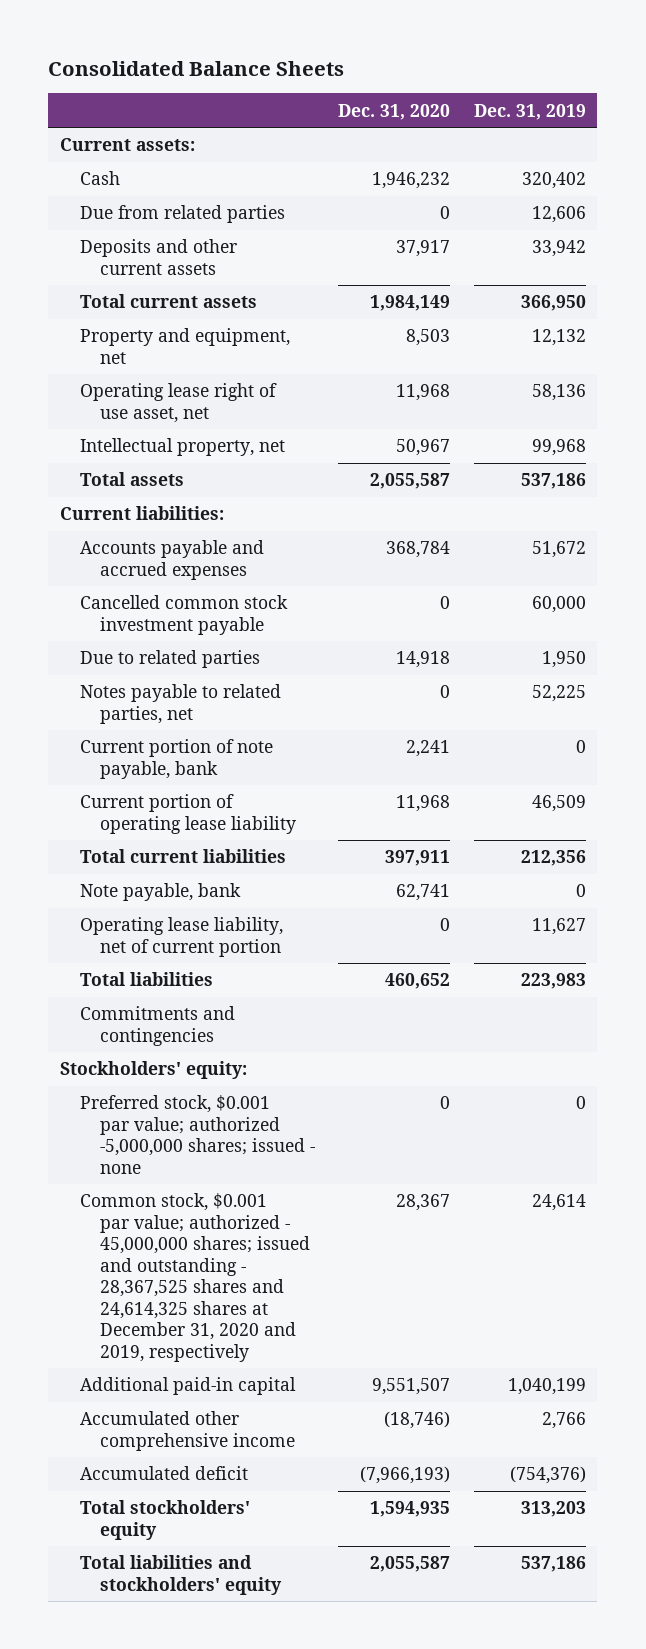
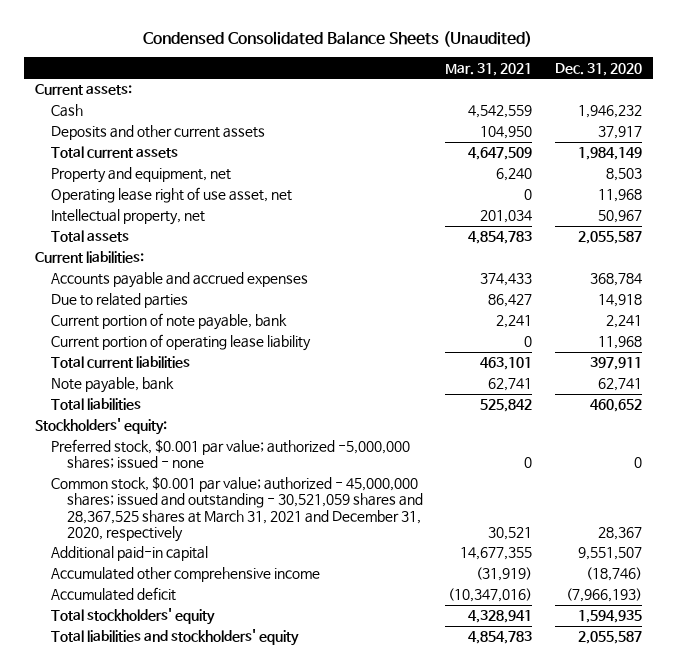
- Consolidated Balance Sheets
+ Condensed Consolidated Balance Sheets (Unaudited)
- | Dec. 31, 2020 | Dec. 31, 2019
+ | Mar. 31, 2021 | Dec. 31, 2020
- Due from related parties | 0 | 12,606
- Cancelled common stock investment payable | 0 | 60,000
- Notes payable to related parties, net | 0 | 52,225
- Operating lease liability, net of current portion | 0 | 11,627
- Commitments and contingencies
- Common stock, $0.001 par value; authorized - 45,000,000 shares; issued and outstanding - 28,367,525 shares and 24,614,325 shares at December 31, 2020 and 2019, respectively | 28,367 | 24,614
+ Common stock, $0.001 par value; authorized - 45,000,000 shares; issued and outstanding - 30,521,059 shares and 28,367,525 shares at March 31, 2021 and December 31, 2020, respectively | 30,521 | 28,367

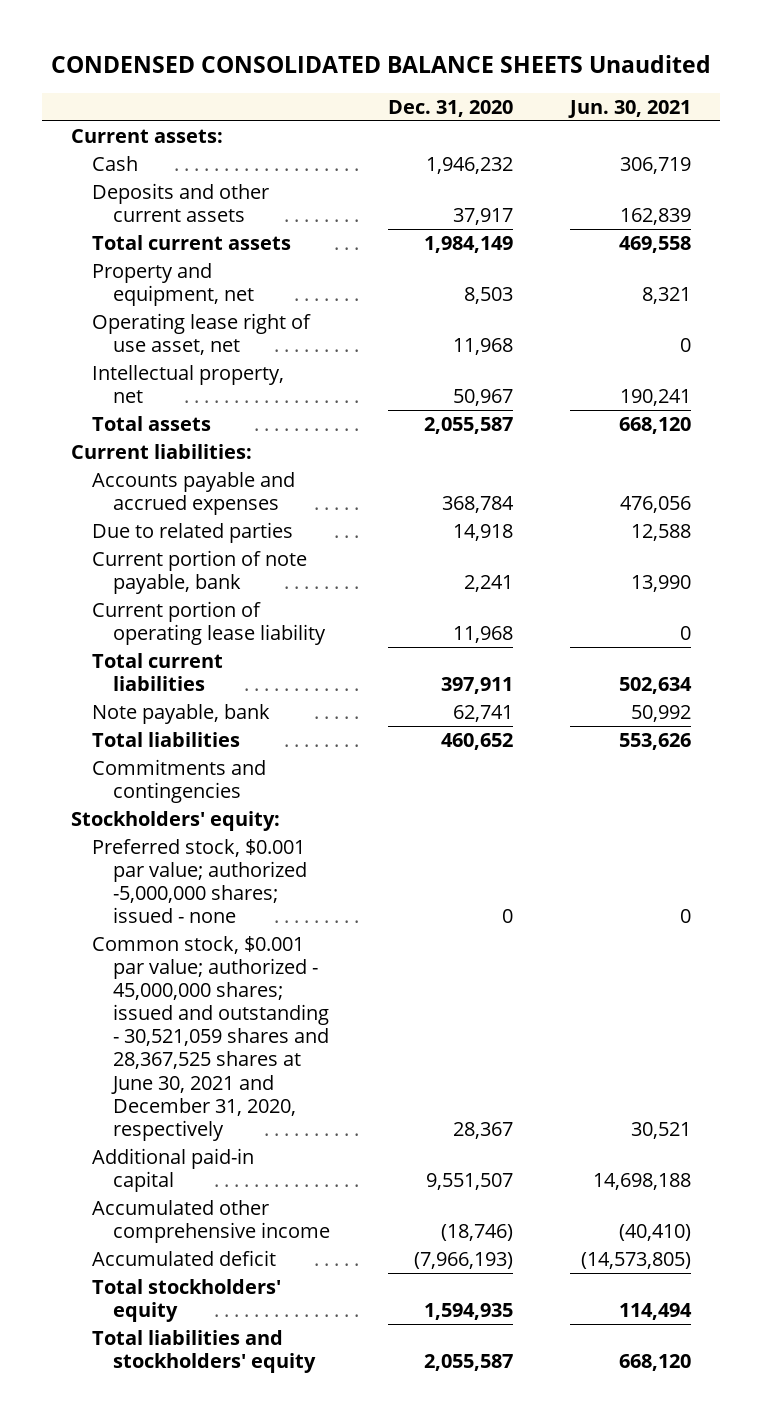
- Condensed Consolidated Balance Sheets (Unaudited)
+ CONDENSED CONSOLIDATED BALANCE SHEETS Unaudited
- | Mar. 31, 2021 | Dec. 31, 2020
+ | Dec. 31, 2020 | Jun. 30, 2021
+ Commitments and contingencies
- Common stock, $0.001 par value; authorized - 45,000,000 shares; issued and outstanding - 30,521,059 shares and 28,367,525 shares at March 31, 2021 and December 31, 2020, respectively | 30,521 | 28,367
+ Common stock, $0.001 par value; authorized - 45,000,000 shares; issued and outstanding - 30,521,059 shares and 28,367,525 shares at June 30, 2021 and December 31, 2020, respectively | 28,367 | 30,521

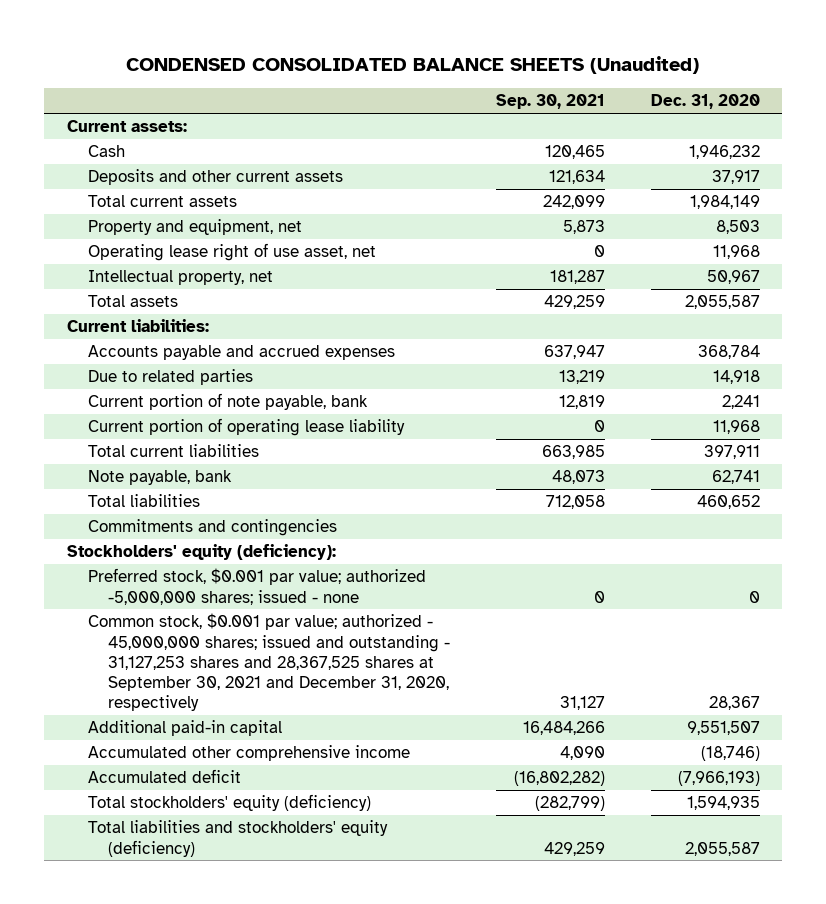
- CONDENSED CONSOLIDATED BALANCE SHEETS Unaudited
+ CONDENSED CONSOLIDATED BALANCE SHEETS (Unaudited)
- | Dec. 31, 2020 | Jun. 30, 2021
+ | Sep. 30, 2021 | Dec. 31, 2020
- Stockholders' equity:
+ Stockholders' equity (deficiency):
- Common stock, $0.001 par value; authorized - 45,000,000 shares; issued and outstanding - 30,521,059 shares and 28,367,525 shares at June 30, 2021 and December 31, 2020, respectively | 28,367 | 30,521
+ Common stock, $0.001 par value; authorized - 45,000,000 shares; issued and outstanding - 31,127,253 shares and 28,367,525 shares at September 30, 2021 and December 31, 2020, respectively | 31,127 | 28,367
- Total stockholders' equity | 1,594,935 | 114,494
- Total liabilities and stockholders' equity | 2,055,587 | 668,120
+ Total stockholders' equity (deficiency) | (282,799) | 1,594,935
+ Total liabilities and stockholders' equity (deficiency) | 429,259 | 2,055,587

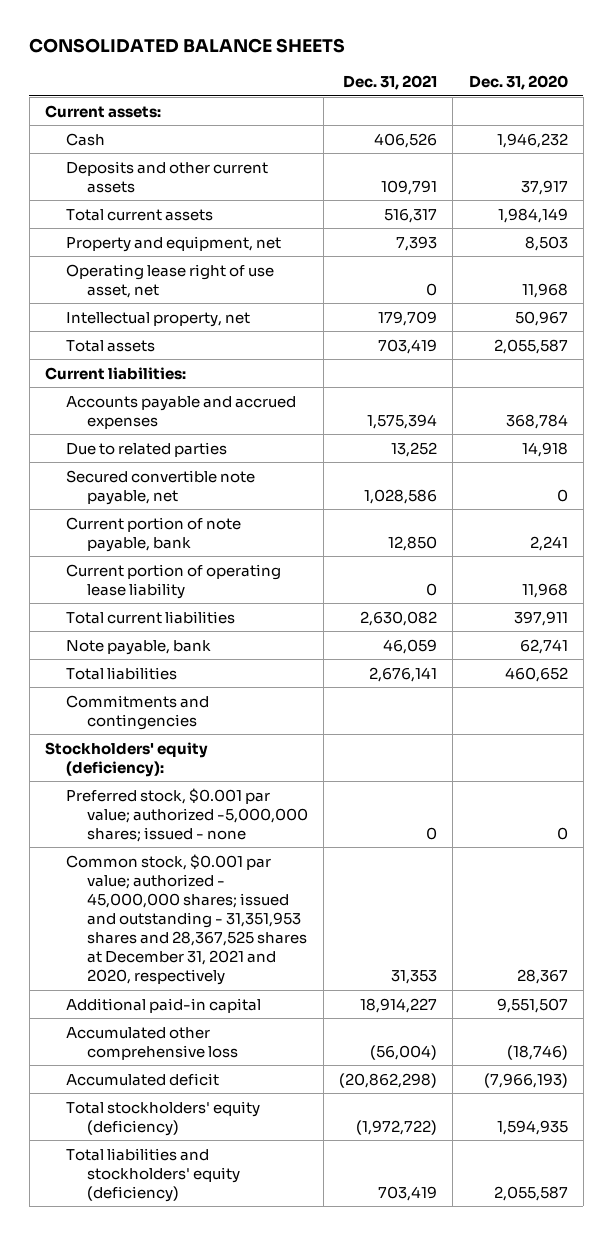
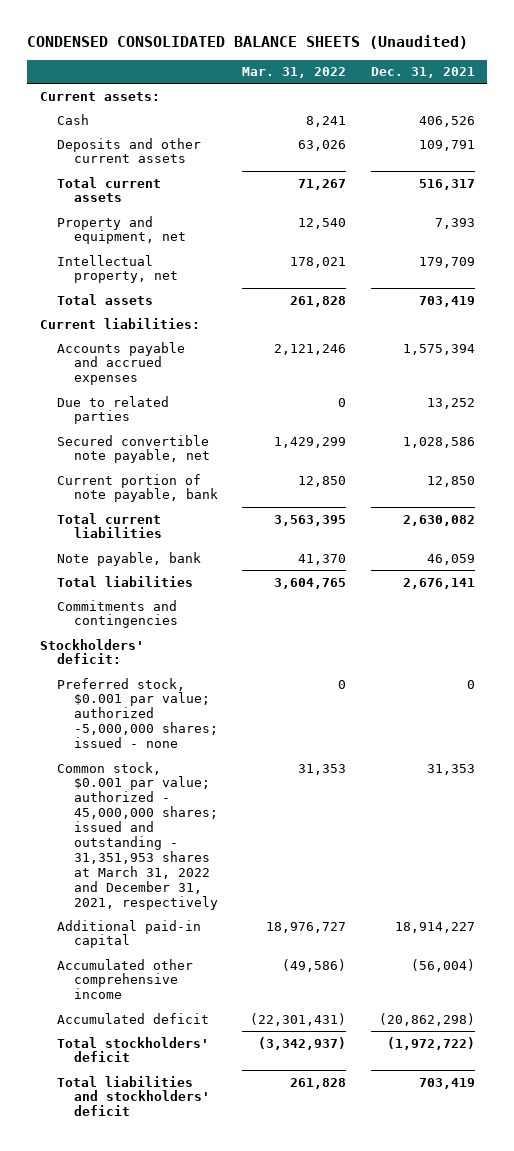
- CONSOLIDATED BALANCE SHEETS
+ CONDENSED CONSOLIDATED BALANCE SHEETS (Unaudited)
- | Dec. 31, 2021 | Dec. 31, 2020
+ | Mar. 31, 2022 | Dec. 31, 2021
- Operating lease right of use asset, net | 0 | 11,968
- Current portion of operating lease liability | 0 | 11,968
- Stockholders' equity (deficiency):
+ Stockholders' deficit:
- Common stock, $0.001 par value; authorized - 45,000,000 shares; issued and outstanding - 31,351,953 shares and 28,367,525 shares at December 31, 2021 and 2020, respectively | 31,353 | 28,367
+ Common stock, $0.001 par value; authorized - 45,000,000 shares; issued and outstanding - 31,351,953 shares at March 31, 2022 and December 31, 2021, respectively | 31,353 | 31,353
- Accumulated other comprehensive loss | (56,004) | (18,746)
+ Accumulated other comprehensive income | (49,586) | (56,004)
- Total stockholders' equity (deficiency) | (1,972,722) | 1,594,935
- Total liabilities and stockholders' equity (deficiency) | 703,419 | 2,055,587
+ Total stockholders' deficit | (3,342,937) | (1,972,722)
+ Total liabilities and stockholders' deficit | 261,828 | 703,419

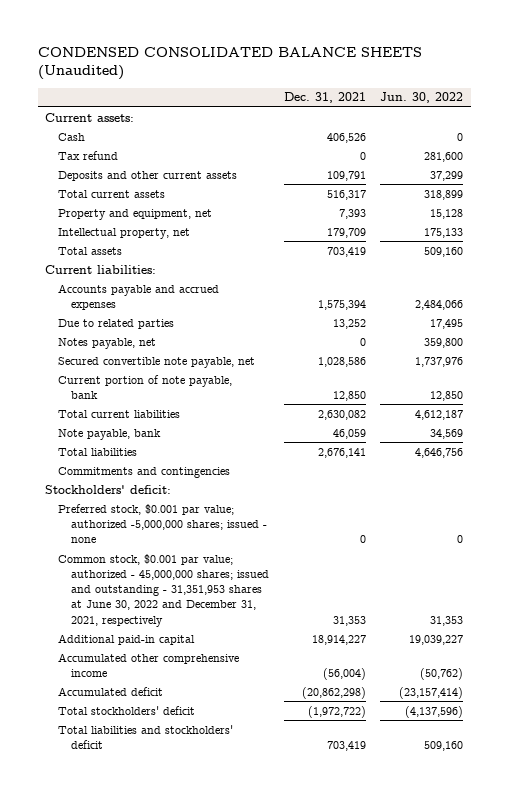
- | Mar. 31, 2022 | Dec. 31, 2021
+ | Dec. 31, 2021 | Jun. 30, 2022
+ Tax refund | 0 | 281,600
+ Notes payable, net | 0 | 359,800
- Common stock, $0.001 par value; authorized - 45,000,000 shares; issued and outstanding - 31,351,953 shares at March 31, 2022 and December 31, 2021, respectively | 31,353 | 31,353
+ Common stock, $0.001 par value; authorized - 45,000,000 shares; issued and outstanding - 31,351,953 shares at June 30, 2022 and December 31, 2021, respectively | 31,353 | 31,353

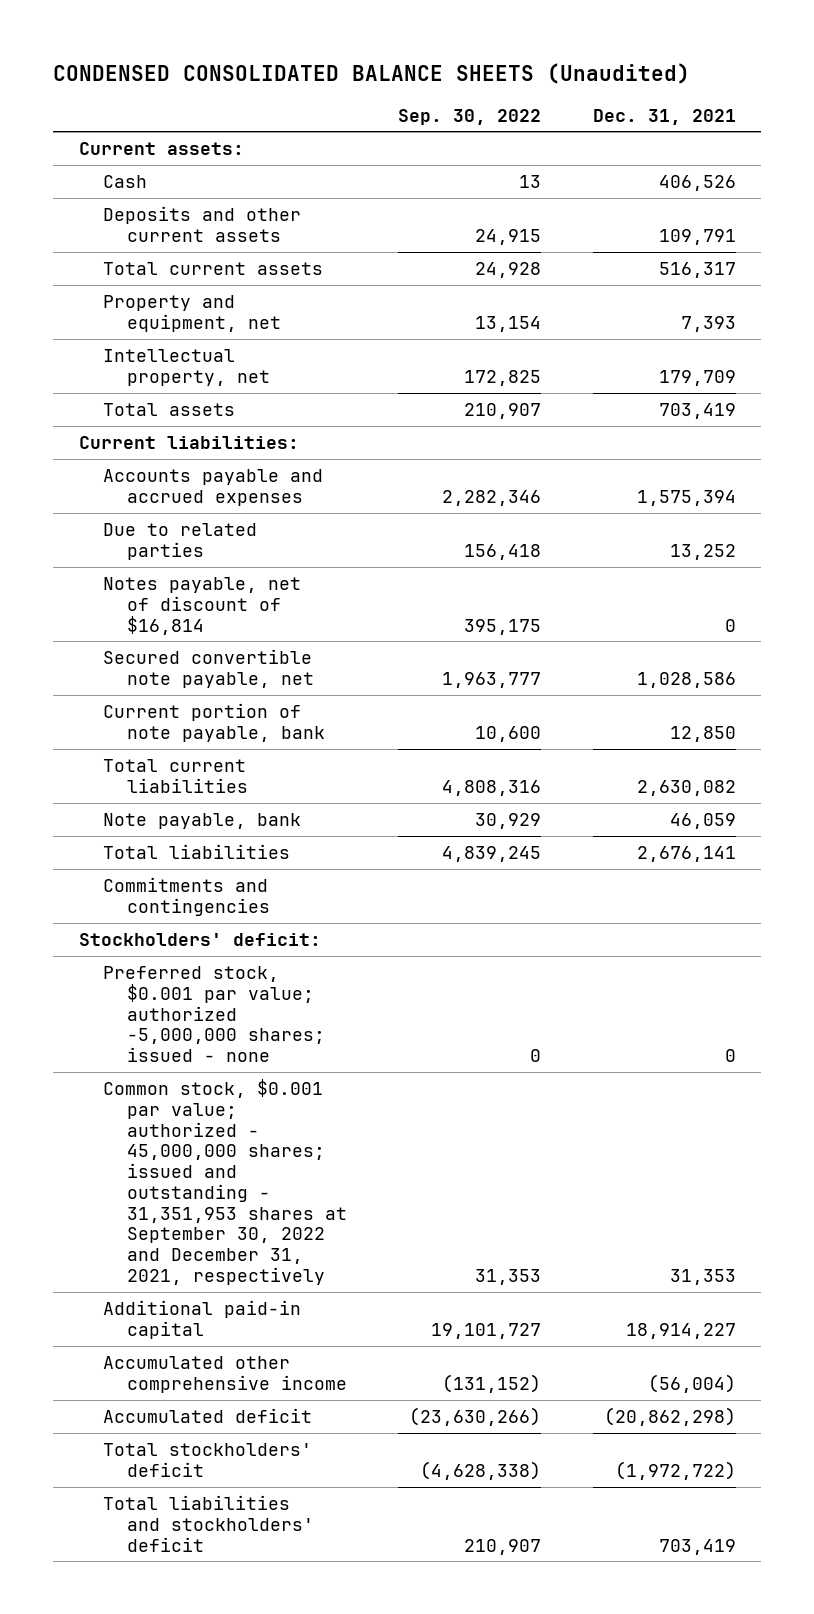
- | Dec. 31, 2021 | Jun. 30, 2022
+ | Sep. 30, 2022 | Dec. 31, 2021
- Tax refund | 0 | 281,600
- Notes payable, net | 0 | 359,800
+ Notes payable, net of discount of $16,814 | 395,175 | 0
- Common stock, $0.001 par value; authorized - 45,000,000 shares; issued and outstanding - 31,351,953 shares at June 30, 2022 and December 31, 2021, respectively | 31,353 | 31,353
+ Common stock, $0.001 par value; authorized - 45,000,000 shares; issued and outstanding - 31,351,953 shares at September 30, 2022 and December 31, 2021, respectively | 31,353 | 31,353

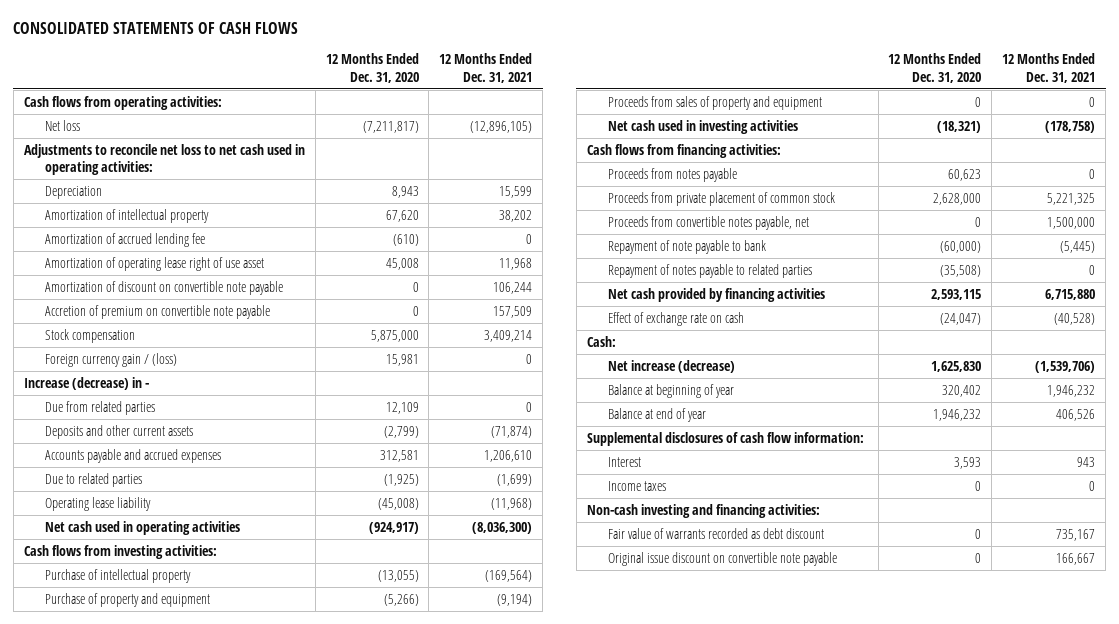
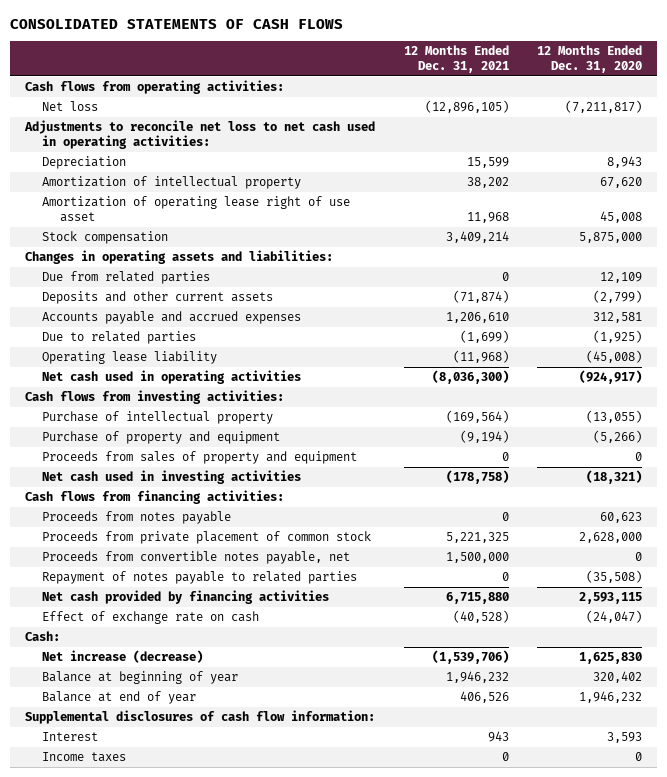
- | 12 Months Ended Dec. 31, 2020 | 12 Months Ended Dec. 31, 2021
+ | 12 Months Ended Dec. 31, 2021 | 12 Months Ended Dec. 31, 2020
- Amortization of accrued lending fee | (610) | 0
- Amortization of discount on convertible note payable | 0 | 106,244
- Accretion of premium on convertible note payable | 0 | 157,509
- Foreign currency gain / (loss) | 15,981 | 0
- Increase (decrease) in -
+ Changes in operating assets and liabilities:
- Repayment of note payable to bank | (60,000) | (5,445)
- Non-cash investing and financing activities:
- Fair value of warrants recorded as debt discount | 0 | 735,167
- Original issue discount on convertible note payable | 0 | 166,667

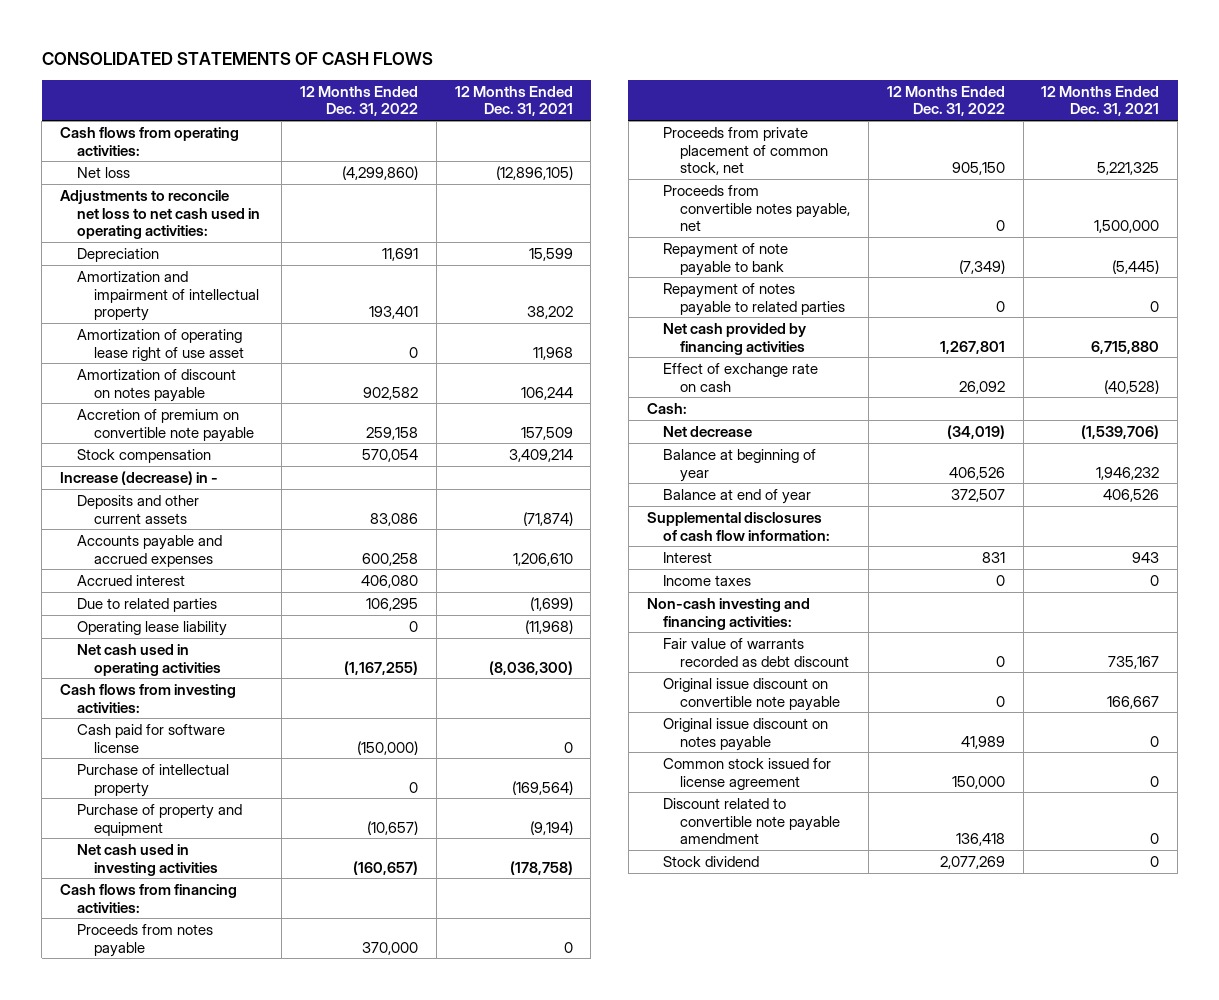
- | 12 Months Ended Dec. 31, 2021 | 12 Months Ended Dec. 31, 2020
+ | 12 Months Ended Dec. 31, 2022 | 12 Months Ended Dec. 31, 2021
- Amortization of intellectual property | 38,202 | 67,620
+ Amortization and impairment of intellectual property | 193,401 | 38,202
+ Amortization of discount on notes payable | 902,582 | 106,244
+ Accretion of premium on convertible note payable | 259,158 | 157,509
- Changes in operating assets and liabilities:
- Due from related parties | 0 | 12,109
+ Increase (decrease) in -
+ Accrued interest | 406,080 |
+ Cash paid for software license | (150,000) | 0
- Proceeds from sales of property and equipment | 0 | 0
- Proceeds from private placement of common stock | 5,221,325 | 2,628,000
+ Proceeds from private placement of common stock, net | 905,150 | 5,221,325
+ Repayment of note payable to bank | (7,349) | (5,445)
- Net increase (decrease) | (1,539,706) | 1,625,830
+ Net decrease | (34,019) | (1,539,706)
+ Non-cash investing and financing activities:
+ Fair value of warrants recorded as debt discount | 0 | 735,167
+ Original issue discount on convertible note payable | 0 | 166,667
+ Original issue discount on notes payable | 41,989 | 0
+ Common stock issued for license agreement | 150,000 | 0
+ Discount related to convertible note payable amendment | 136,418 | 0
+ Stock dividend | 2,077,269 | 0

